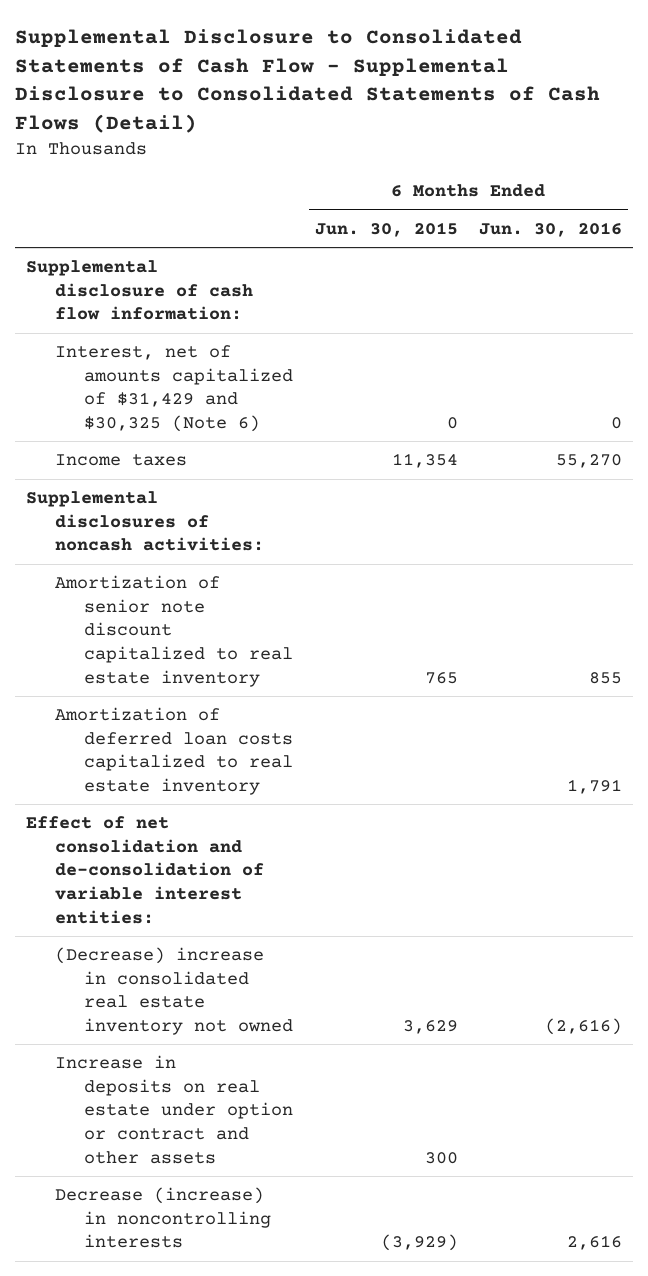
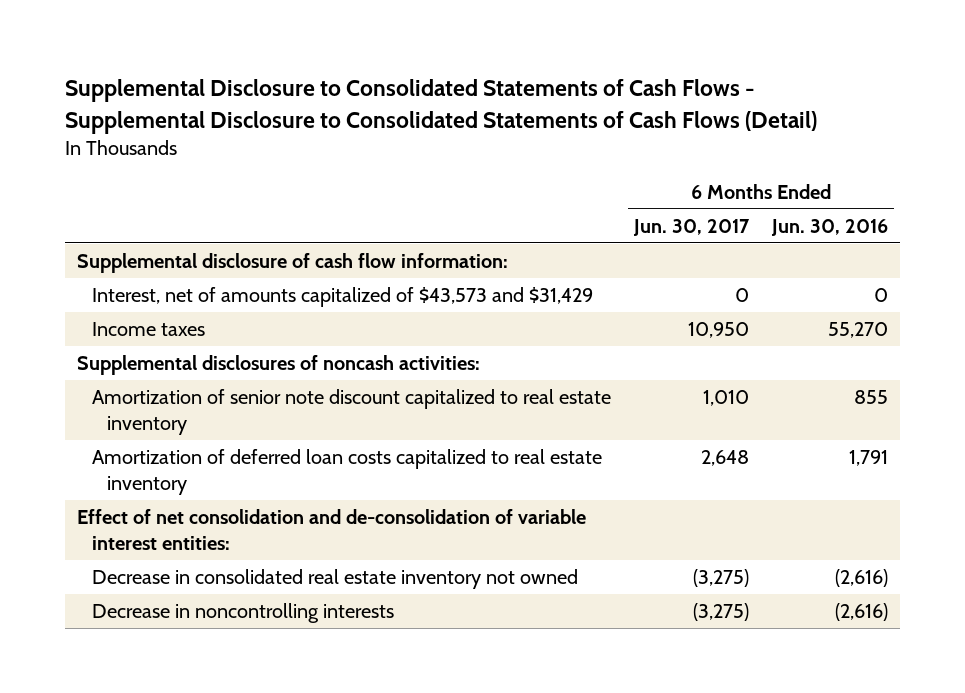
- Supplemental Disclosure to Consolidated Statements of Cash Flow - Supplemental Disclosure to Consolidated Statements of Cash Flows (Detail)
+ Supplemental Disclosure to Consolidated Statements of Cash Flows - Supplemental Disclosure to Consolidated Statements of Cash Flows (Detail)
- | 6 Months Ended Jun. 30, 2015 | 6 Months Ended Jun. 30, 2016
+ | 6 Months Ended Jun. 30, 2017 | 6 Months Ended Jun. 30, 2016
- Interest, net of amounts capitalized of $31,429 and $30,325 (Note 6) | 0 | 0
+ Interest, net of amounts capitalized of $43,573 and $31,429 | 0 | 0
- (Decrease) increase in consolidated real estate inventory not owned | 3,629 | (2,616)
- Increase in deposits on real estate under option or contract and other assets | 300 |
- Decrease (increase) in noncontrolling interests | (3,929) | 2,616
+ Decrease in consolidated real estate inventory not owned | (3,275) | (2,616)
+ Decrease in noncontrolling interests | (3,275) | (2,616)

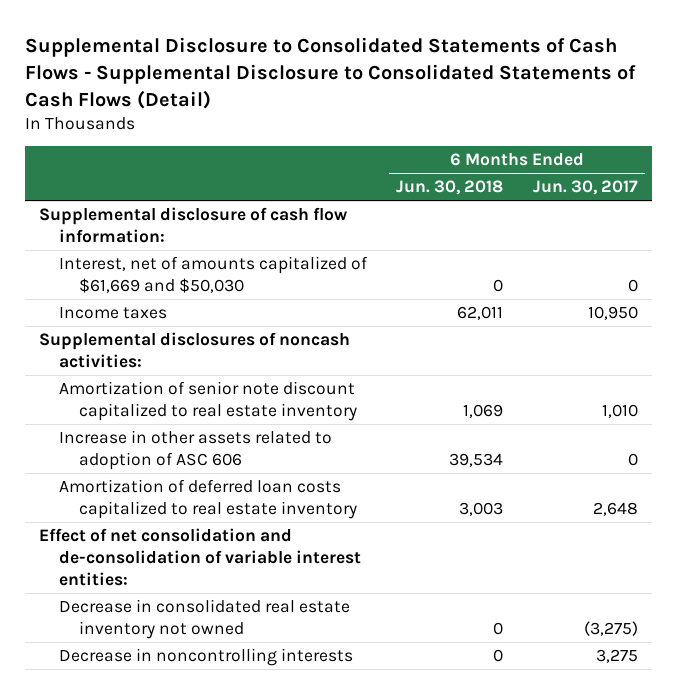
- | 6 Months Ended Jun. 30, 2017 | 6 Months Ended Jun. 30, 2016
+ | 6 Months Ended Jun. 30, 2018 | 6 Months Ended Jun. 30, 2017
- Interest, net of amounts capitalized of $43,573 and $31,429 | 0 | 0
+ Interest, net of amounts capitalized of $61,669 and $50,030 | 0 | 0
+ Increase in other assets related to adoption of ASC 606 | 39,534 | 0
- Decrease in noncontrolling interests | (3,275) | (2,616)
+ Decrease in noncontrolling interests | 0 | 3,275

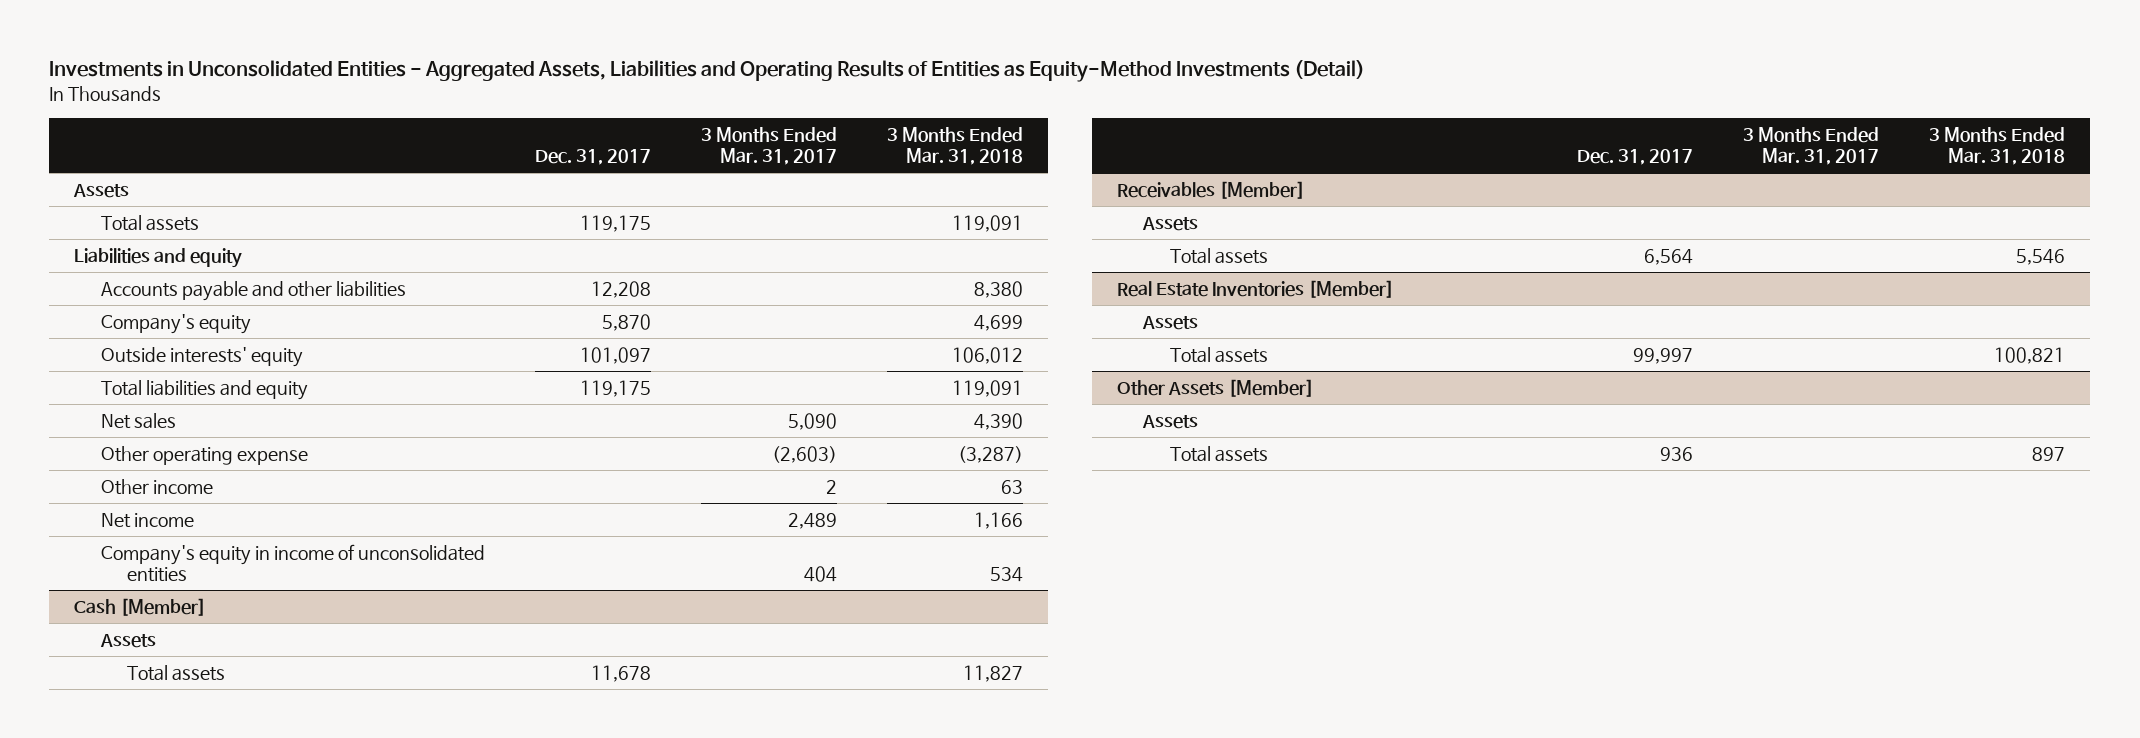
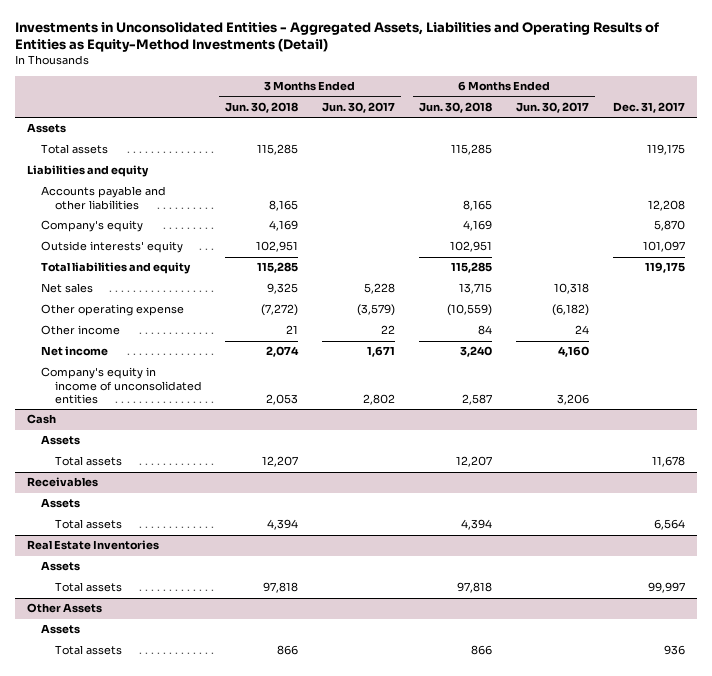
- | Dec. 31, 2017 | 3 Months Ended Mar. 31, 2017 | 3 Months Ended Mar. 31, 2018
+ | 3 Months Ended Jun. 30, 2018 | 3 Months Ended Jun. 30, 2017 | 6 Months Ended Jun. 30, 2018 | 6 Months Ended Jun. 30, 2017 | Dec. 31, 2017
- Cash [Member]
+ Cash
- Receivables [Member]
+ Receivables
- Real Estate Inventories [Member]
+ Real Estate Inventories
- Other Assets [Member]
+ Other Assets

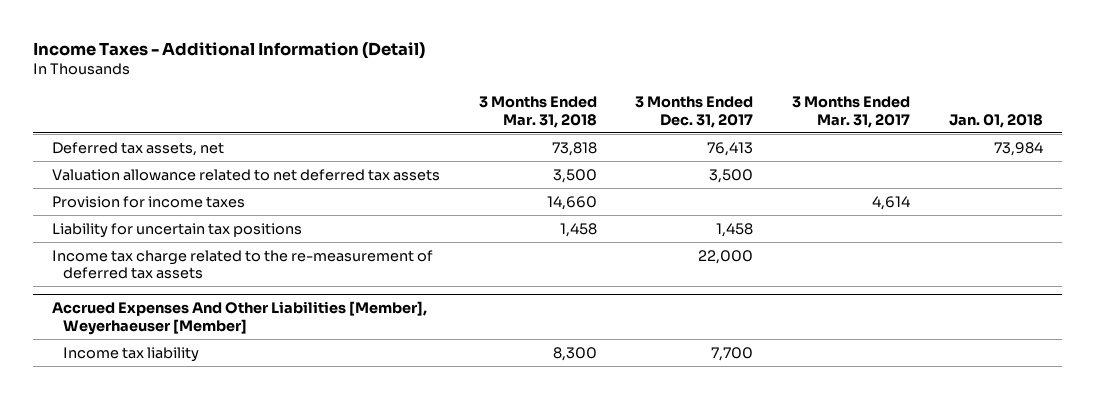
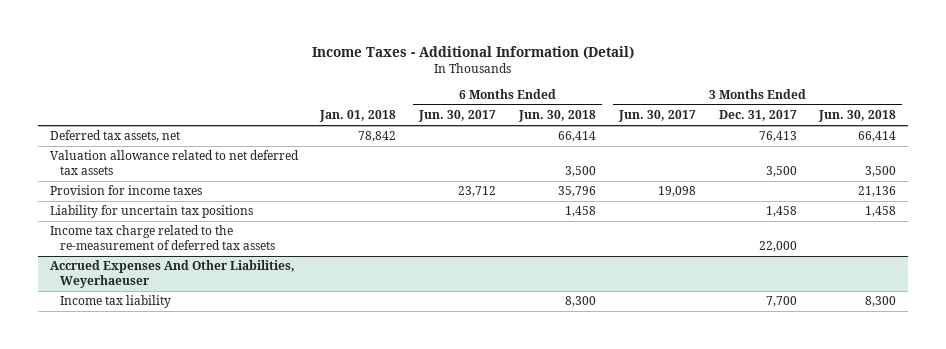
- | 3 Months Ended Mar. 31, 2018 | 3 Months Ended Dec. 31, 2017 | 3 Months Ended Mar. 31, 2017 | Jan. 01, 2018
+ | Jan. 01, 2018 | 6 Months Ended Jun. 30, 2017 | 6 Months Ended Jun. 30, 2018 | 3 Months Ended Jun. 30, 2017 | 3 Months Ended Dec. 31, 2017 | 3 Months Ended Jun. 30, 2018
- Deferred tax assets, net | 73,818 | 76,413 | | 73,984
+ Deferred tax assets, net | 78,842 | | 66,414 | | 76,413 | 66,414
- Accrued Expenses And Other Liabilities [Member], Weyerhaeuser [Member]
+ Accrued Expenses And Other Liabilities, Weyerhaeuser

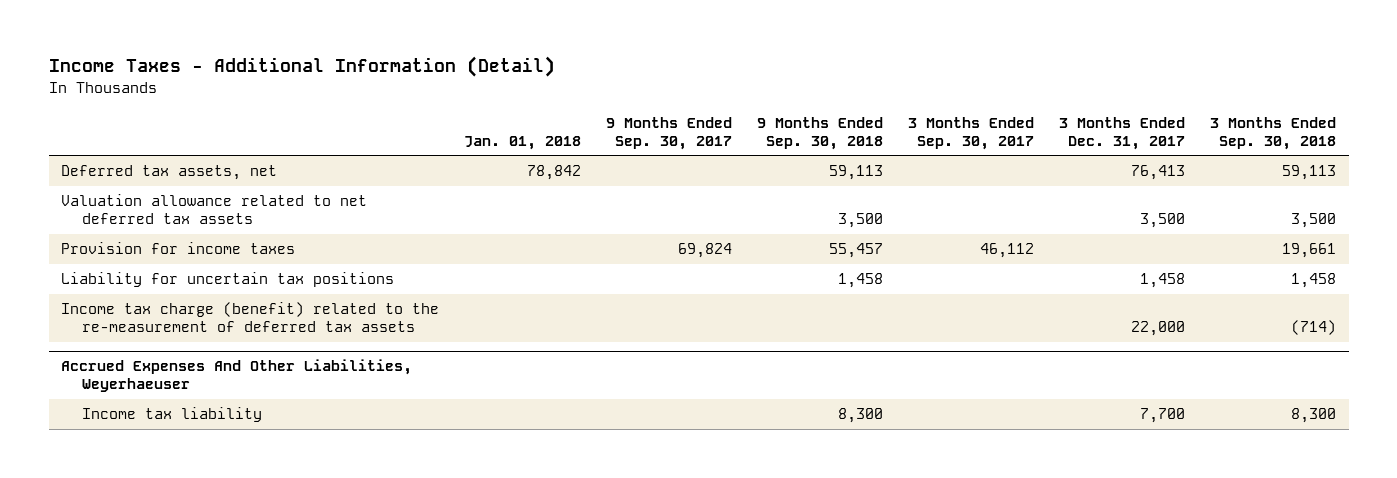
- | Jan. 01, 2018 | 6 Months Ended Jun. 30, 2017 | 6 Months Ended Jun. 30, 2018 | 3 Months Ended Jun. 30, 2017 | 3 Months Ended Dec. 31, 2017 | 3 Months Ended Jun. 30, 2018
+ | Jan. 01, 2018 | 9 Months Ended Sep. 30, 2017 | 9 Months Ended Sep. 30, 2018 | 3 Months Ended Sep. 30, 2017 | 3 Months Ended Dec. 31, 2017 | 3 Months Ended Sep. 30, 2018
- Income tax charge related to the re-measurement of deferred tax assets | | | | | 22,000 |
+ Income tax charge (benefit) related to the re-measurement of deferred tax assets | | | | | 22,000 | (714)

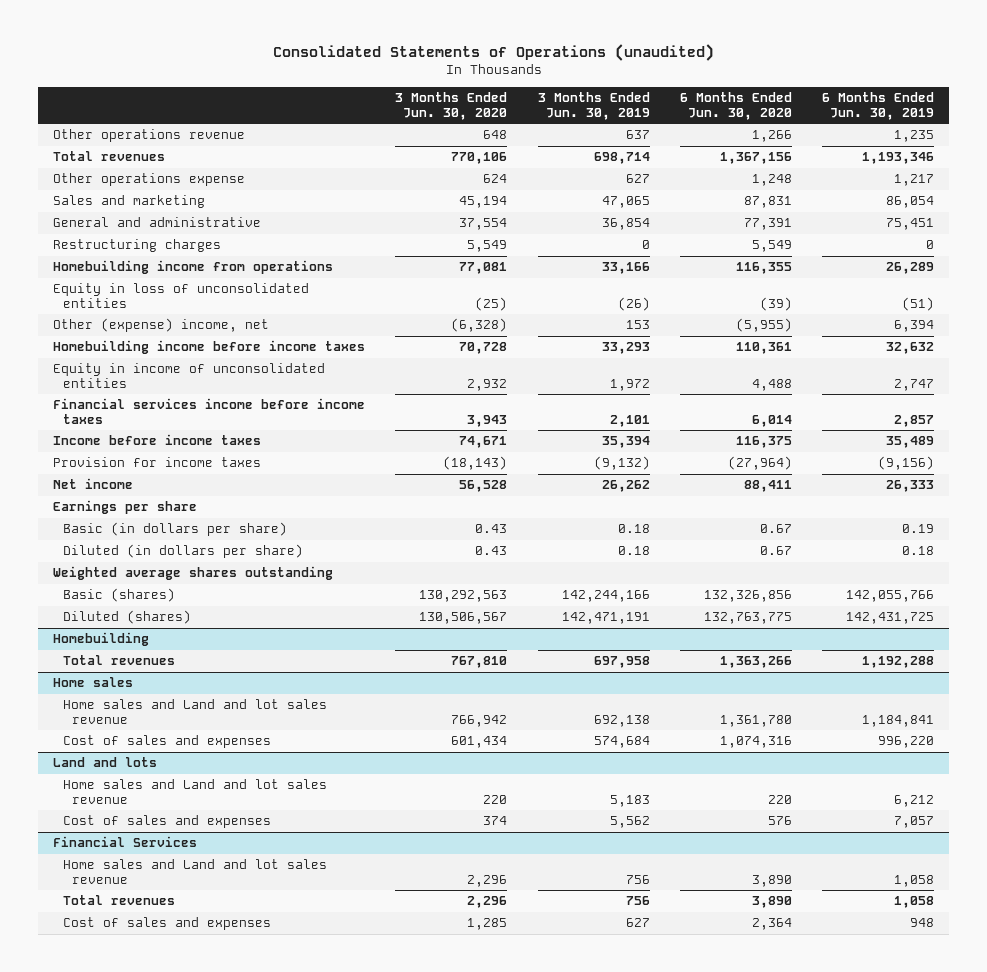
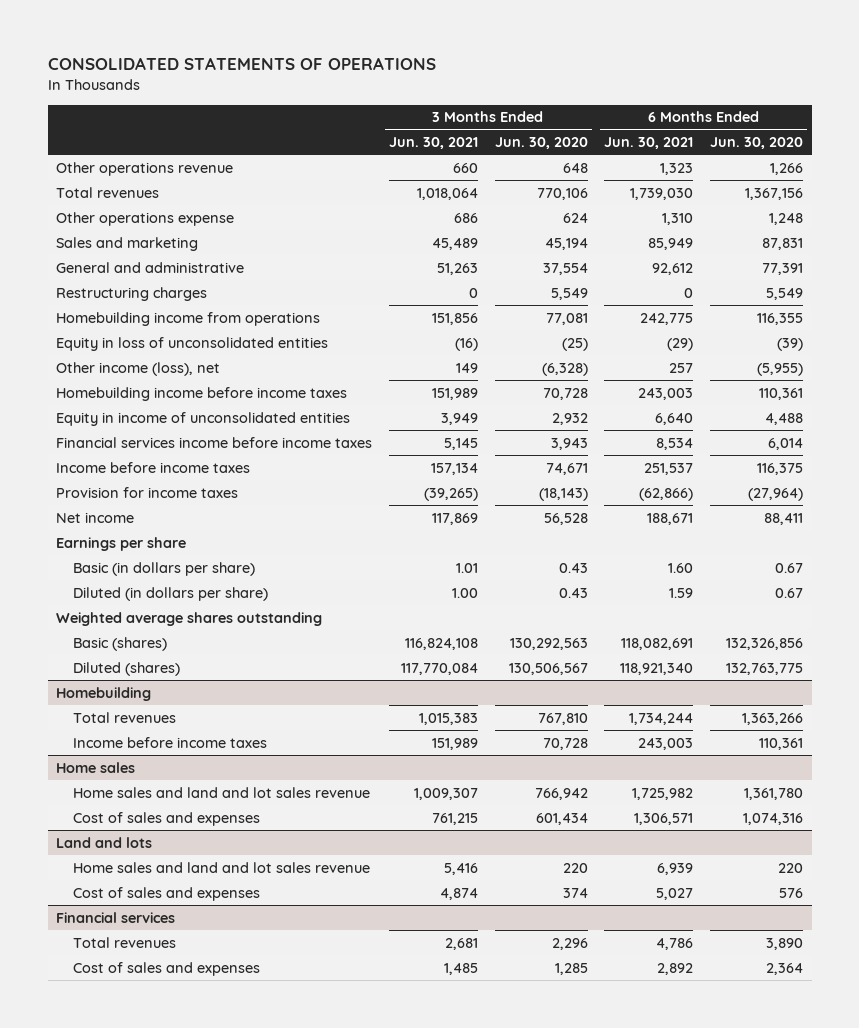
- Consolidated Statements of Operations (unaudited)
+ CONSOLIDATED STATEMENTS OF OPERATIONS
- | 3 Months Ended Jun. 30, 2020 | 3 Months Ended Jun. 30, 2019 | 6 Months Ended Jun. 30, 2020 | 6 Months Ended Jun. 30, 2019
+ | 3 Months Ended Jun. 30, 2021 | 3 Months Ended Jun. 30, 2020 | 6 Months Ended Jun. 30, 2021 | 6 Months Ended Jun. 30, 2020
- Other (expense) income, net | (6,328) | 153 | (5,955) | 6,394
+ Other income (loss), net | 149 | (6,328) | 257 | (5,955)
@ Homebuilding
+ Income before income taxes | 151,989 | 70,728 | 243,003 | 110,361
@ Home sales
- Home sales and Land and lot sales revenue | 766,942 | 692,138 | 1,361,780 | 1,184,841
+ Home sales and land and lot sales revenue | 1,009,307 | 766,942 | 1,725,982 | 1,361,780
@ Land and lots
- Home sales and Land and lot sales revenue | 220 | 5,183 | 220 | 6,212
+ Home sales and land and lot sales revenue | 5,416 | 220 | 6,939 | 220
- Financial Services
- Home sales and Land and lot sales revenue | 2,296 | 756 | 3,890 | 1,058
+ Financial services

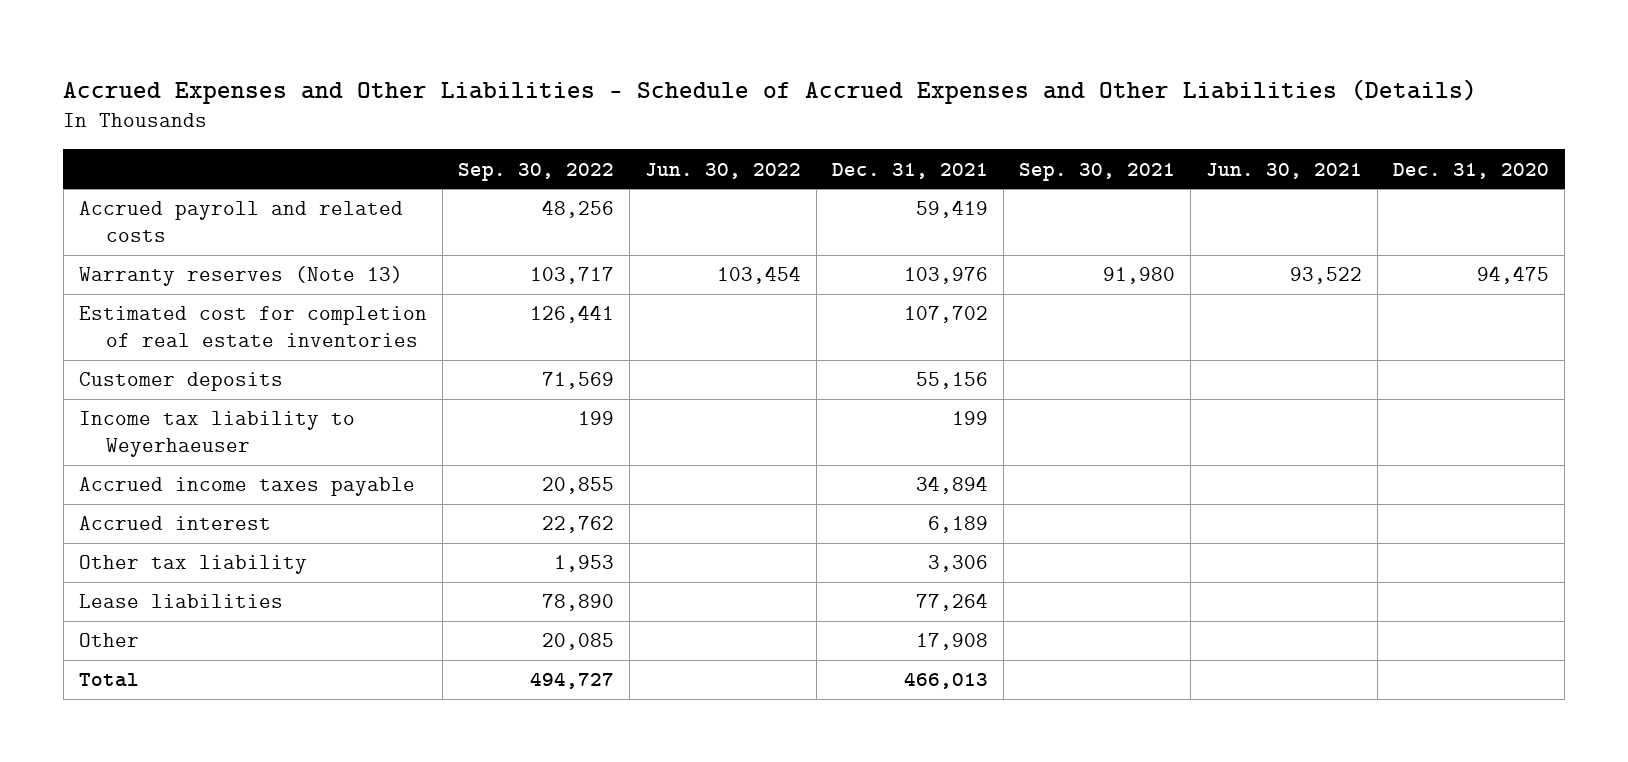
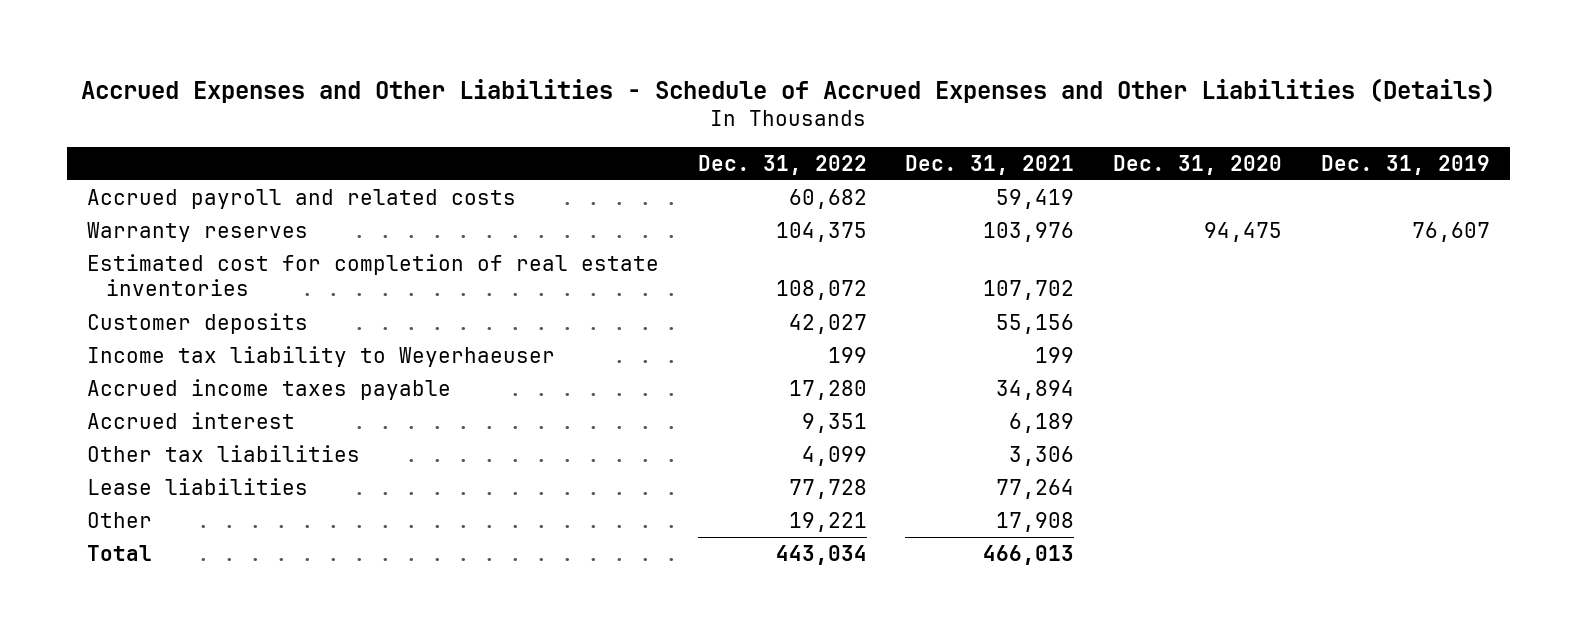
- | Sep. 30, 2022 | Jun. 30, 2022 | Dec. 31, 2021 | Sep. 30, 2021 | Jun. 30, 2021 | Dec. 31, 2020
+ | Dec. 31, 2022 | Dec. 31, 2021 | Dec. 31, 2020 | Dec. 31, 2019
- Warranty reserves (Note 13) | 103,717 | 103,454 | 103,976 | 91,980 | 93,522 | 94,475
+ Warranty reserves | 104,375 | 103,976 | 94,475 | 76,607
- Other tax liability | 1,953 | | 3,306 | | |
+ Other tax liabilities | 4,099 | 3,306 | |

